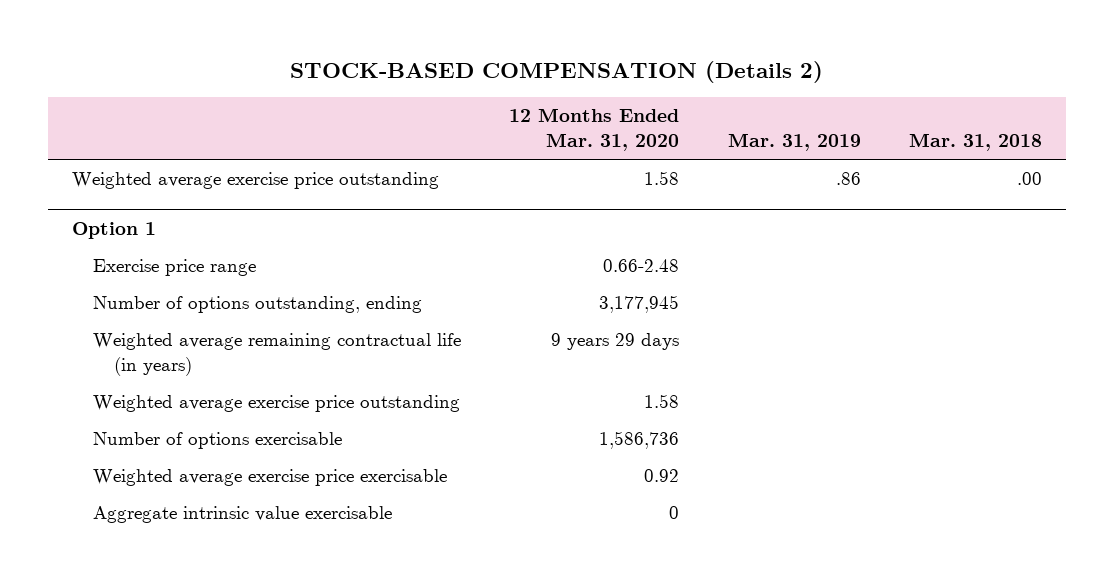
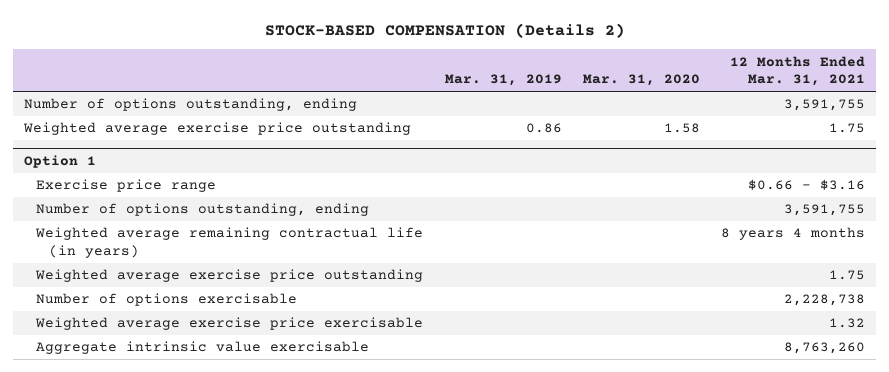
- | 12 Months Ended Mar. 31, 2020 | Mar. 31, 2019 | Mar. 31, 2018
+ | Mar. 31, 2019 | Mar. 31, 2020 | 12 Months Ended Mar. 31, 2021
- Weighted average exercise price outstanding | 1.58 | .86 | .00
+ Number of options outstanding, ending | | | 3,591,755
+ Weighted average exercise price outstanding | 0.86 | 1.58 | 1.75

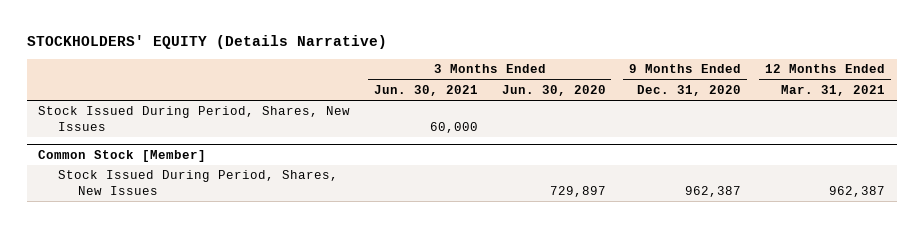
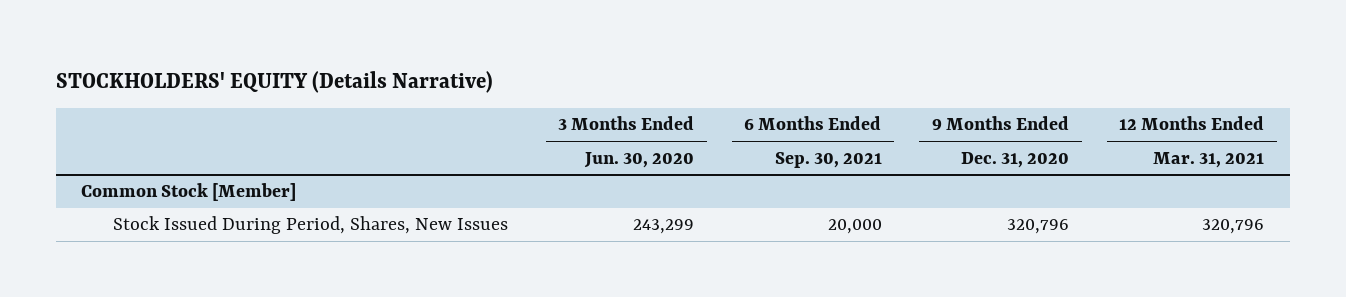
- | 3 Months Ended Jun. 30, 2021 | 3 Months Ended Jun. 30, 2020 | 9 Months Ended Dec. 31, 2020 | 12 Months Ended Mar. 31, 2021
+ | 3 Months Ended Jun. 30, 2020 | 6 Months Ended Sep. 30, 2021 | 9 Months Ended Dec. 31, 2020 | 12 Months Ended Mar. 31, 2021
- Stock Issued During Period, Shares, New Issues | 60,000 | | |
@ Common Stock [Member]
- Stock Issued During Period, Shares, New Issues | | 729,897 | 962,387 | 962,387
+ Stock Issued During Period, Shares, New Issues | 243,299 | 20,000 | 320,796 | 320,796

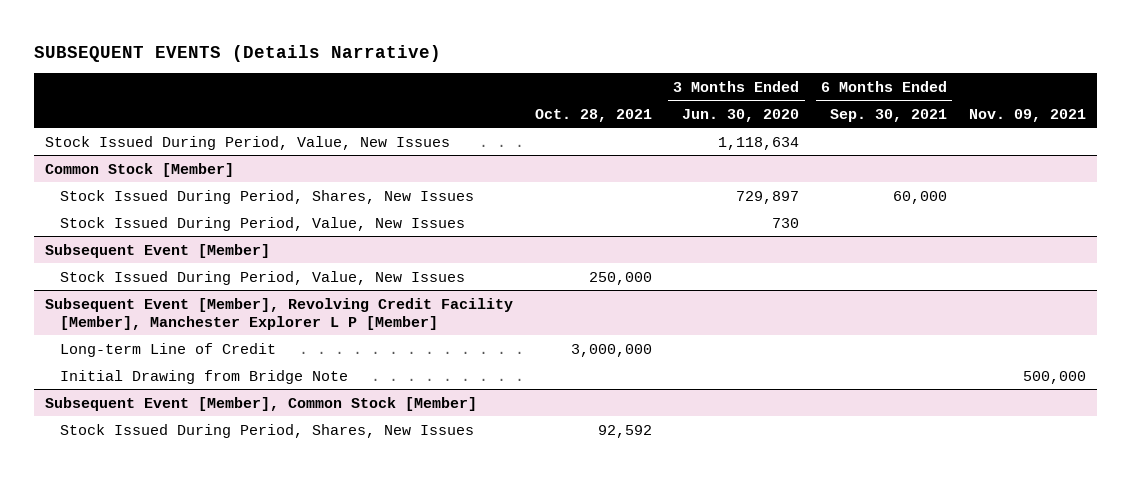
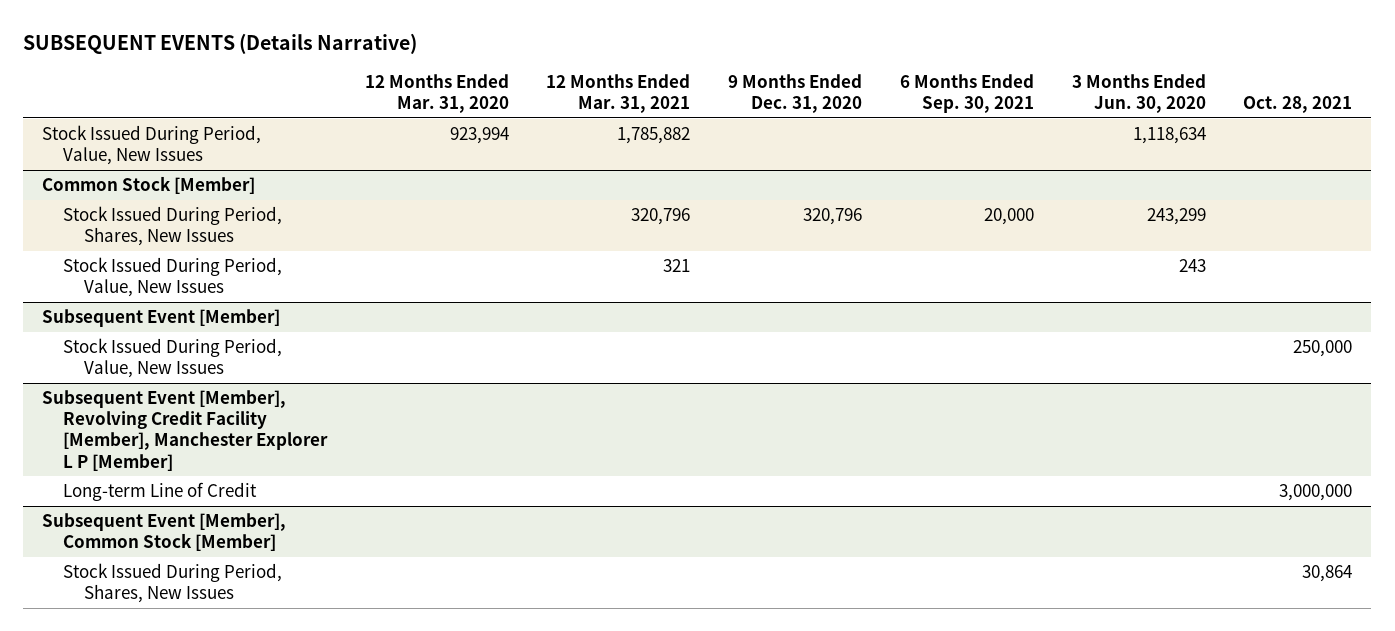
- | Oct. 28, 2021 | 3 Months Ended Jun. 30, 2020 | 6 Months Ended Sep. 30, 2021 | Nov. 09, 2021
+ | 12 Months Ended Mar. 31, 2020 | 12 Months Ended Mar. 31, 2021 | 9 Months Ended Dec. 31, 2020 | 6 Months Ended Sep. 30, 2021 | 3 Months Ended Jun. 30, 2020 | Oct. 28, 2021
@ Common Stock [Member]
- Stock Issued During Period, Shares, New Issues | | 729,897 | 60,000 |
- Stock Issued During Period, Value, New Issues | | 730 | |
+ Stock Issued During Period, Shares, New Issues | | 320,796 | 320,796 | 20,000 | 243,299 |
+ Stock Issued During Period, Value, New Issues | | 321 | | | 243 |
@ Subsequent Event [Member], Revolving Credit Facility [Member], Manchester Explorer L P [Member]
- Initial Drawing from Bridge Note | | | | 500,000
@ Subsequent Event [Member], Common Stock [Member]
- Stock Issued During Period, Shares, New Issues | 92,592 | | |
+ Stock Issued During Period, Shares, New Issues | | | | | | 30,864

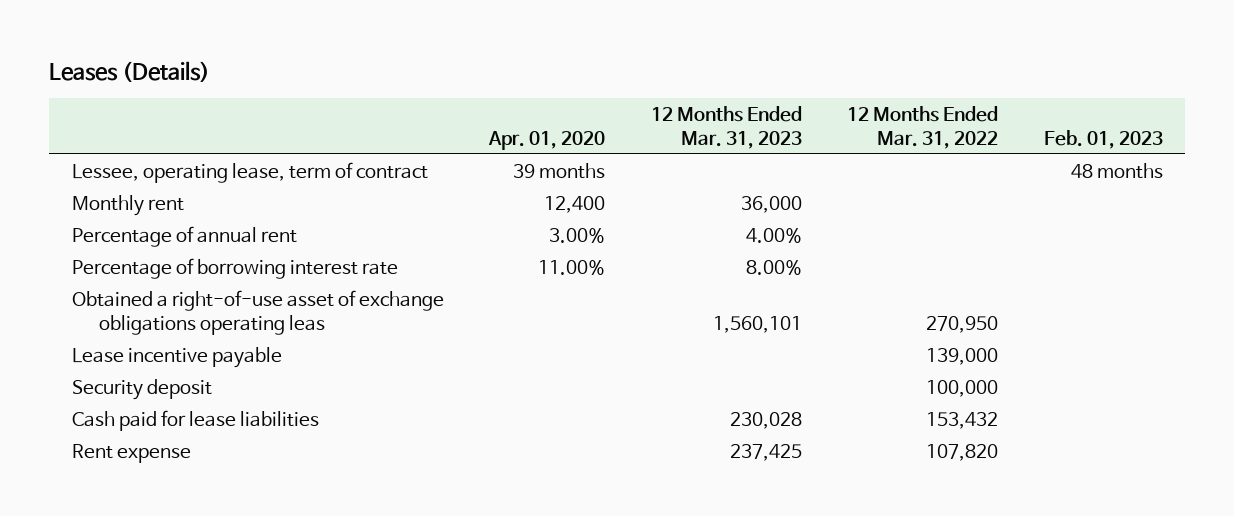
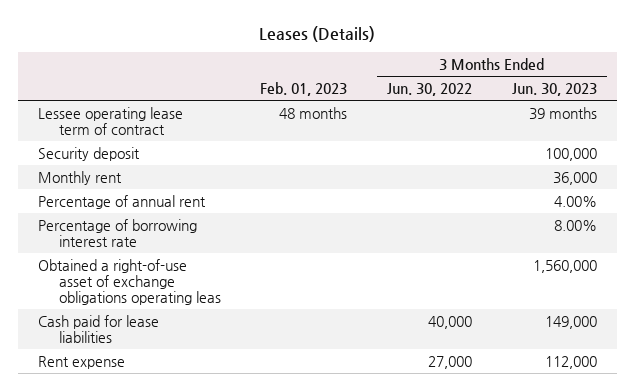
- | Apr. 01, 2020 | 12 Months Ended Mar. 31, 2023 | 12 Months Ended Mar. 31, 2022 | Feb. 01, 2023
+ | Feb. 01, 2023 | 3 Months Ended Jun. 30, 2022 | 3 Months Ended Jun. 30, 2023
- Lessee, operating lease, term of contract | 39 months | | | 48 months
+ Lessee operating lease term of contract | 48 months | | 39 months
moved up: Security deposit | | | 100,000
- Lease incentive payable | | | 139,000 |

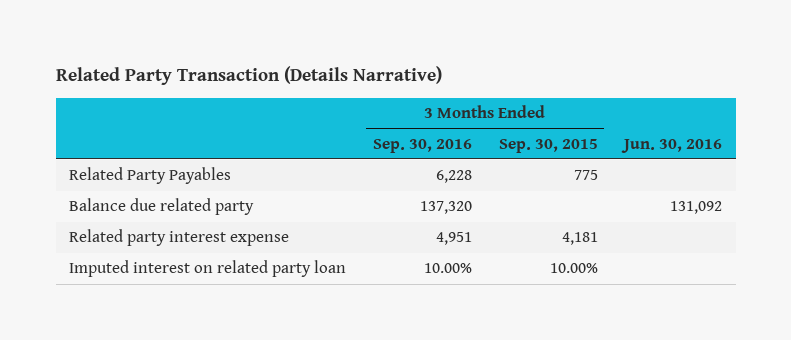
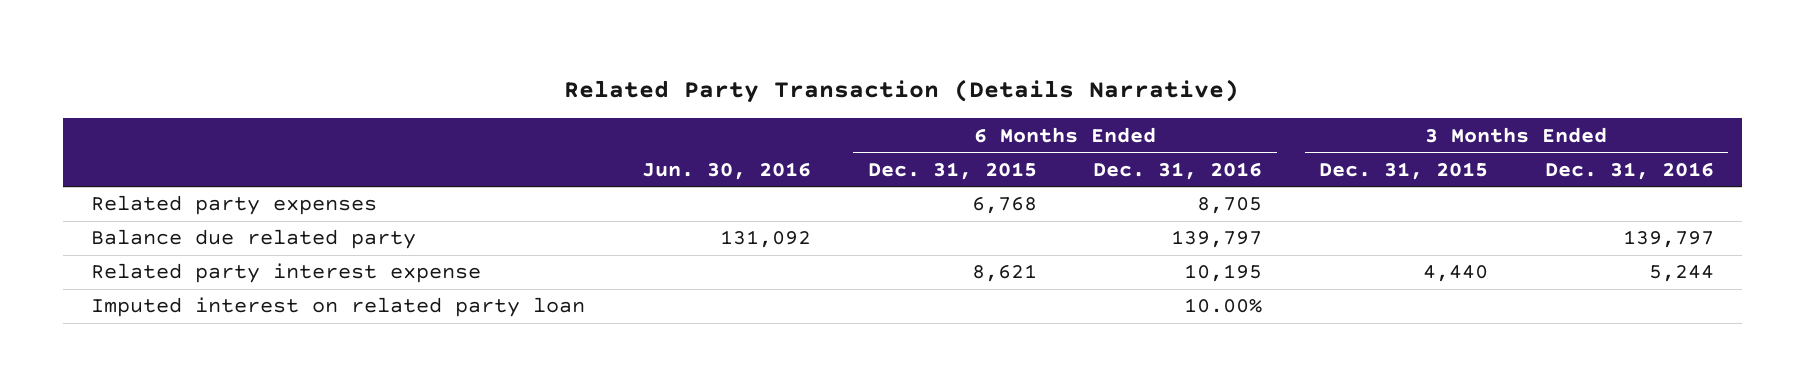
- | 3 Months Ended Sep. 30, 2016 | 3 Months Ended Sep. 30, 2015 | Jun. 30, 2016
+ | Jun. 30, 2016 | 6 Months Ended Dec. 31, 2015 | 6 Months Ended Dec. 31, 2016 | 3 Months Ended Dec. 31, 2015 | 3 Months Ended Dec. 31, 2016
- Related Party Payables | 6,228 | 775 |
+ Related party expenses | | 6,768 | 8,705 | |

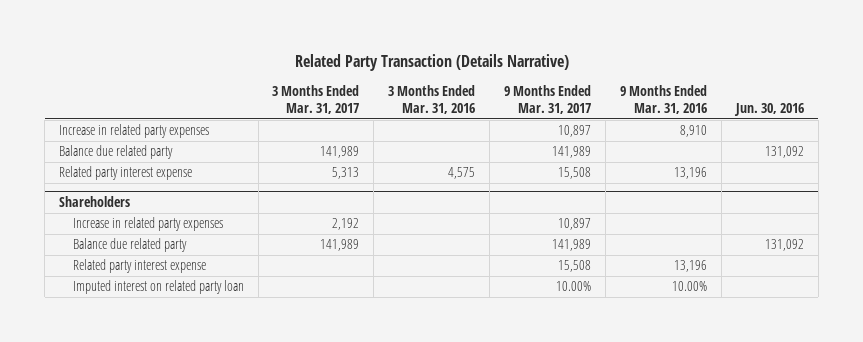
- | Jun. 30, 2016 | 6 Months Ended Dec. 31, 2015 | 6 Months Ended Dec. 31, 2016 | 3 Months Ended Dec. 31, 2015 | 3 Months Ended Dec. 31, 2016
+ | 3 Months Ended Mar. 31, 2017 | 3 Months Ended Mar. 31, 2016 | 9 Months Ended Mar. 31, 2017 | 9 Months Ended Mar. 31, 2016 | Jun. 30, 2016
- Related party expenses | | 6,768 | 8,705 | |
+ Increase in related party expenses | | | 10,897 | 8,910 |
- Imputed interest on related party loan | | | 10.00% | |
+ Shareholders
+ Increase in related party expenses | 2,192 | | 10,897 | |
+ Balance due related party | 141,989 | | 141,989 | | 131,092
+ Related party interest expense | | | 15,508 | 13,196 |
+ Imputed interest on related party loan | | | 10.00% | 10.00% |

